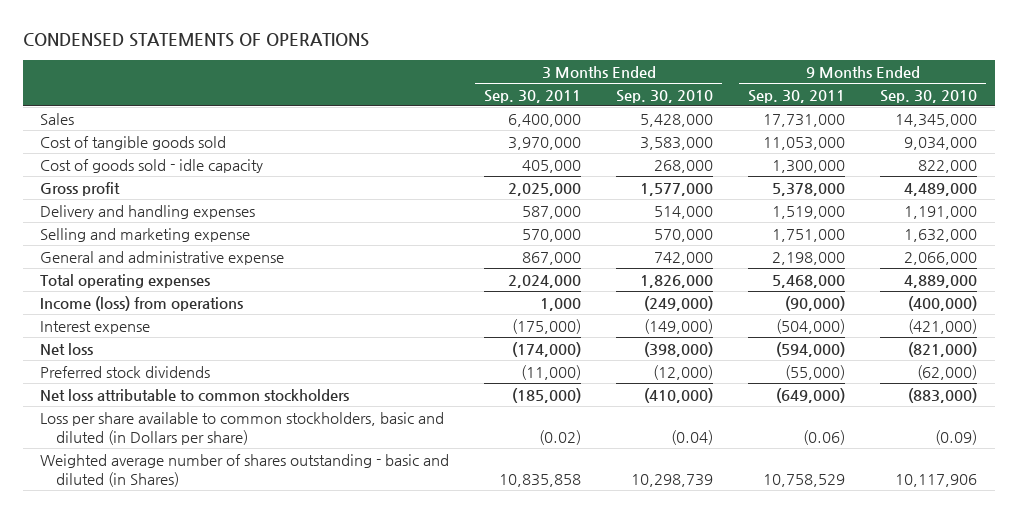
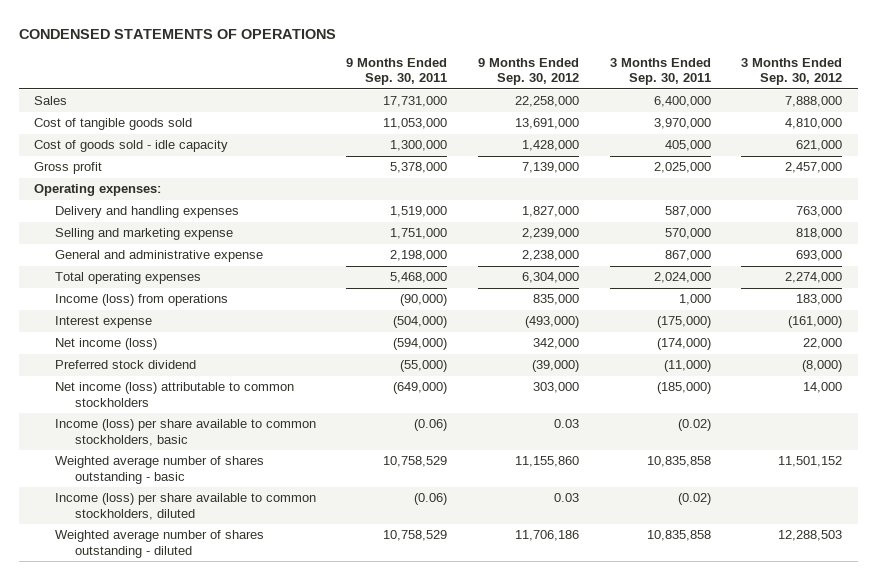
- | 3 Months Ended Sep. 30, 2011 | 3 Months Ended Sep. 30, 2010 | 9 Months Ended Sep. 30, 2011 | 9 Months Ended Sep. 30, 2010
+ | 9 Months Ended Sep. 30, 2011 | 9 Months Ended Sep. 30, 2012 | 3 Months Ended Sep. 30, 2011 | 3 Months Ended Sep. 30, 2012
+ Operating expenses:
- Net loss | (174,000) | (398,000) | (594,000) | (821,000)
- Preferred stock dividends | (11,000) | (12,000) | (55,000) | (62,000)
- Net loss attributable to common stockholders | (185,000) | (410,000) | (649,000) | (883,000)
- Loss per share available to common stockholders, basic and diluted (in Dollars per share) | (0.02) | (0.04) | (0.06) | (0.09)
- Weighted average number of shares outstanding - basic and diluted (in Shares) | 10,835,858 | 10,298,739 | 10,758,529 | 10,117,906
+ Net income (loss) | (594,000) | 342,000 | (174,000) | 22,000
+ Preferred stock dividend | (55,000) | (39,000) | (11,000) | (8,000)
+ Net income (loss) attributable to common stockholders | (649,000) | 303,000 | (185,000) | 14,000
+ Income (loss) per share available to common stockholders, basic | (0.06) | 0.03 | (0.02) |
+ Weighted average number of shares outstanding - basic | 10,758,529 | 11,155,860 | 10,835,858 | 11,501,152
+ Income (loss) per share available to common stockholders, diluted | (0.06) | 0.03 | (0.02) |
+ Weighted average number of shares outstanding - diluted | 10,758,529 | 11,706,186 | 10,835,858 | 12,288,503

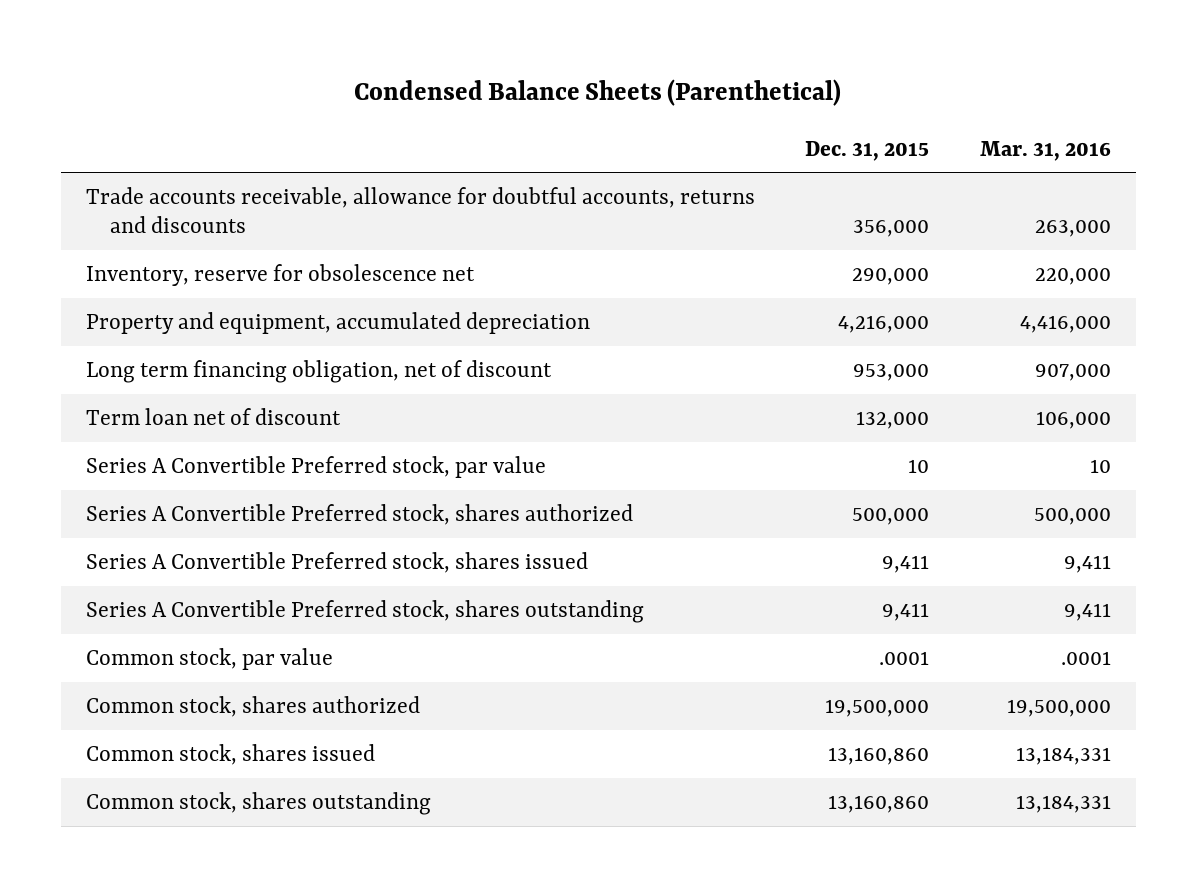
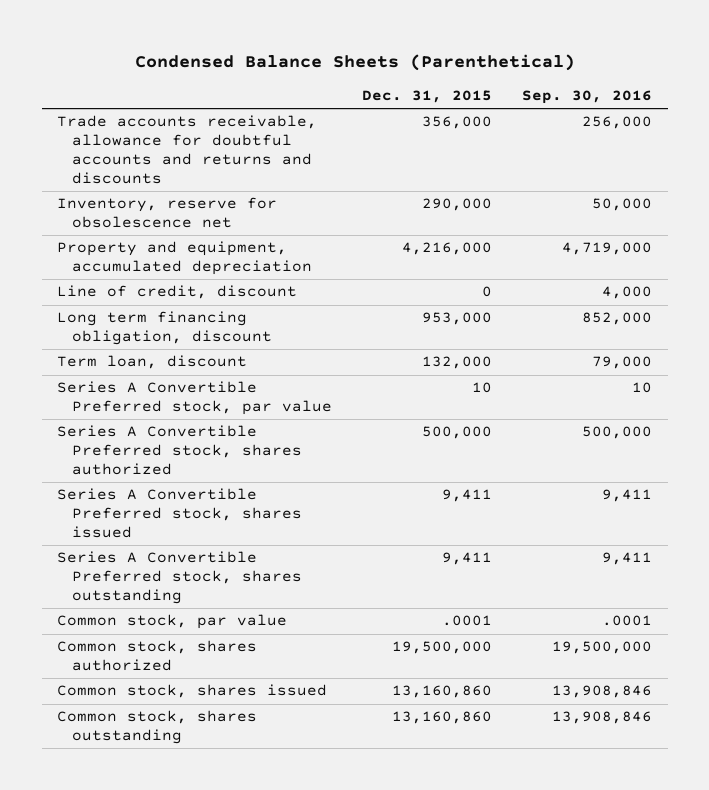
- | Dec. 31, 2015 | Mar. 31, 2016
+ | Dec. 31, 2015 | Sep. 30, 2016
- Trade accounts receivable, allowance for doubtful accounts, returns and discounts | 356,000 | 263,000
+ Trade accounts receivable, allowance for doubtful accounts and returns and discounts | 356,000 | 256,000
- Long term financing obligation, net of discount | 953,000 | 907,000
- Term loan net of discount | 132,000 | 106,000
+ Line of credit, discount | 0 | 4,000
+ Long term financing obligation, discount | 953,000 | 852,000
+ Term loan, discount | 132,000 | 79,000

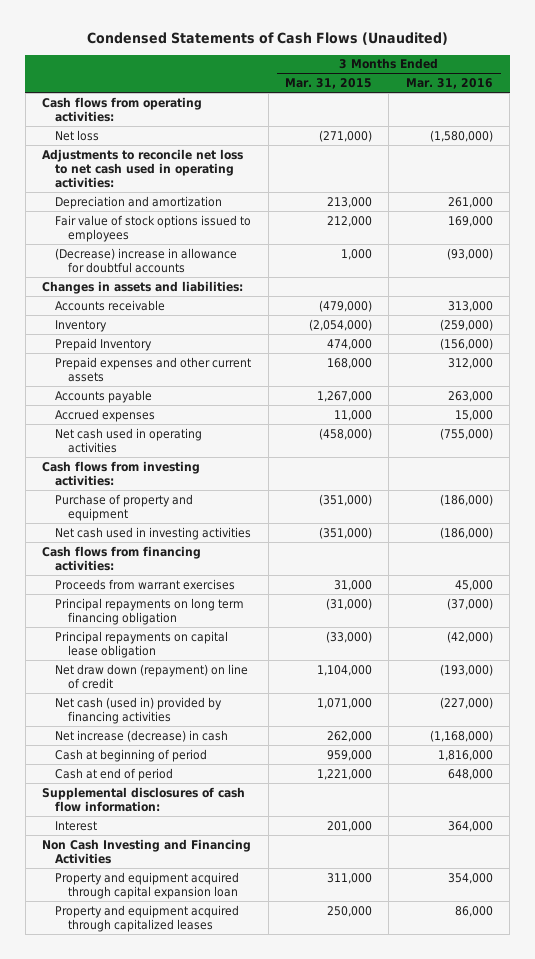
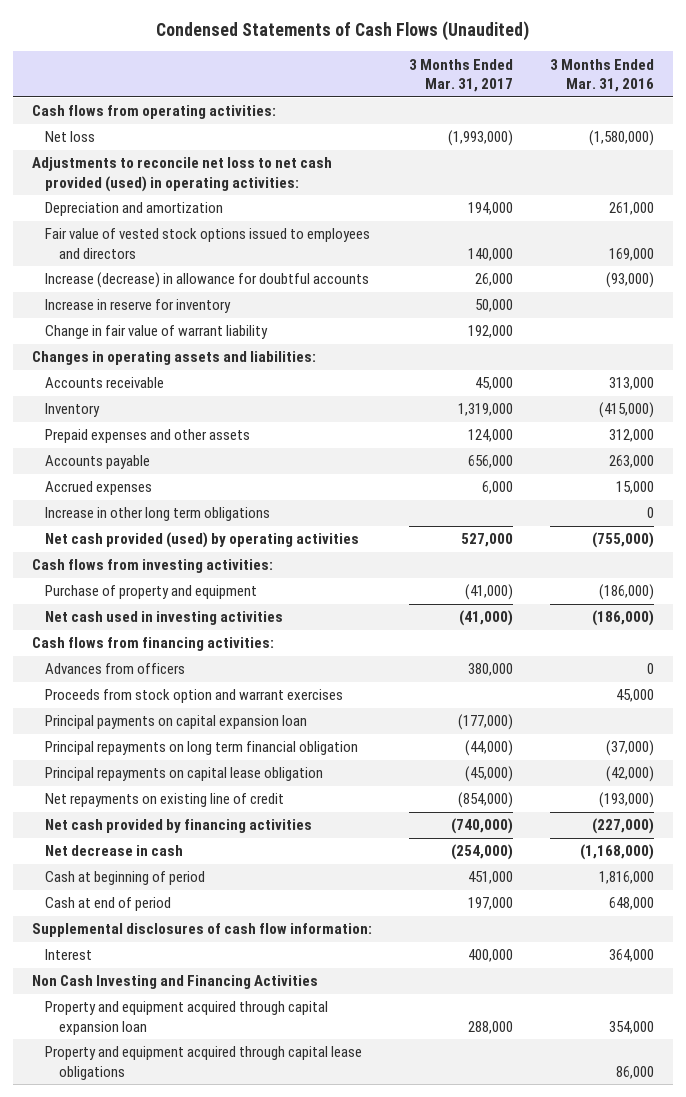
- | 3 Months Ended Mar. 31, 2015 | 3 Months Ended Mar. 31, 2016
+ | 3 Months Ended Mar. 31, 2017 | 3 Months Ended Mar. 31, 2016
- Adjustments to reconcile net loss to net cash used in operating activities:
+ Adjustments to reconcile net loss to net cash provided (used) in operating activities:
- Fair value of stock options issued to employees | 212,000 | 169,000
- (Decrease) increase in allowance for doubtful accounts | 1,000 | (93,000)
- Changes in assets and liabilities:
+ Fair value of vested stock options issued to employees and directors | 140,000 | 169,000
+ Increase (decrease) in allowance for doubtful accounts | 26,000 | (93,000)
+ Increase in reserve for inventory | 50,000 |
+ Change in fair value of warrant liability | 192,000 |
+ Changes in operating assets and liabilities:
- Inventory | (2,054,000) | (259,000)
- Prepaid Inventory | 474,000 | (156,000)
- Prepaid expenses and other current assets | 168,000 | 312,000
+ Inventory | 1,319,000 | (415,000)
+ Prepaid expenses and other assets | 124,000 | 312,000
- Net cash used in operating activities | (458,000) | (755,000)
+ Increase in other long term obligations | | 0
+ Net cash provided (used) by operating activities | 527,000 | (755,000)
- Proceeds from warrant exercises | 31,000 | 45,000
- Principal repayments on long term financing obligation | (31,000) | (37,000)
+ Advances from officers | 380,000 | 0
+ Proceeds from stock option and warrant exercises | | 45,000
+ Principal payments on capital expansion loan | (177,000) |
+ Principal repayments on long term financial obligation | (44,000) | (37,000)
- Net draw down (repayment) on line of credit | 1,104,000 | (193,000)
- Net cash (used in) provided by financing activities | 1,071,000 | (227,000)
- Net increase (decrease) in cash | 262,000 | (1,168,000)
+ Net repayments on existing line of credit | (854,000) | (193,000)
+ Net cash provided by financing activities | (740,000) | (227,000)
+ Net decrease in cash | (254,000) | (1,168,000)
- Property and equipment acquired through capitalized leases | 250,000 | 86,000
+ Property and equipment acquired through capital lease obligations | | 86,000

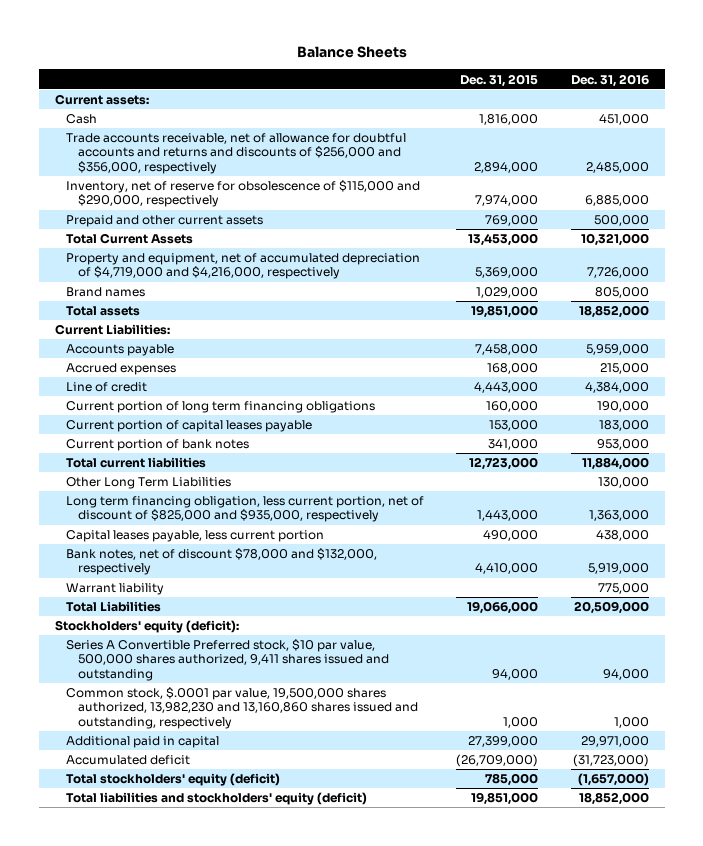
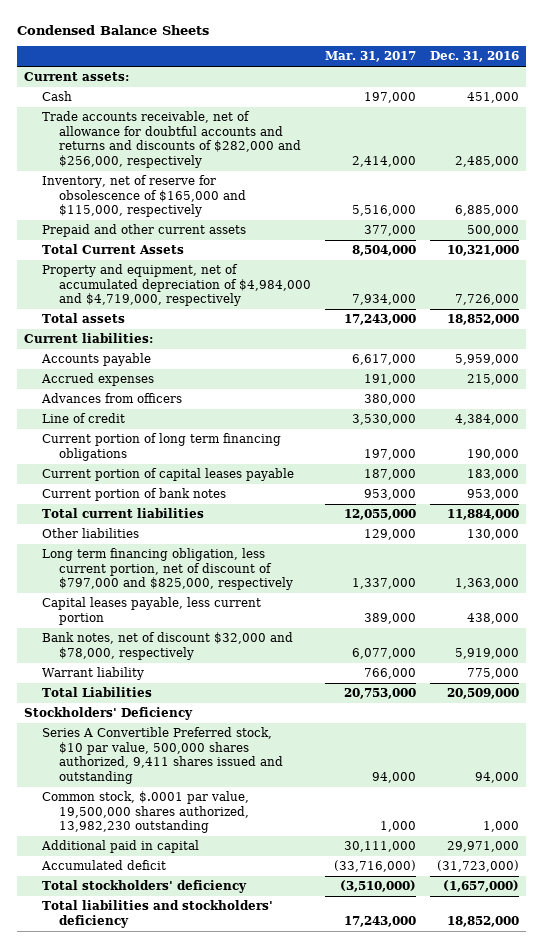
- Balance Sheets
+ Condensed Balance Sheets
- | Dec. 31, 2015 | Dec. 31, 2016
+ | Mar. 31, 2017 | Dec. 31, 2016
- Trade accounts receivable, net of allowance for doubtful accounts and returns and discounts of $256,000 and $356,000, respectively | 2,894,000 | 2,485,000
- Inventory, net of reserve for obsolescence of $115,000 and $290,000, respectively | 7,974,000 | 6,885,000
+ Trade accounts receivable, net of allowance for doubtful accounts and returns and discounts of $282,000 and $256,000, respectively | 2,414,000 | 2,485,000
+ Inventory, net of reserve for obsolescence of $165,000 and $115,000, respectively | 5,516,000 | 6,885,000
- Property and equipment, net of accumulated depreciation of $4,719,000 and $4,216,000, respectively | 5,369,000 | 7,726,000
- Brand names | 1,029,000 | 805,000
+ Property and equipment, net of accumulated depreciation of $4,984,000 and $4,719,000, respectively | 7,934,000 | 7,726,000
- Current Liabilities:
+ Current liabilities:
+ Advances from officers | 380,000 |
- Other Long Term Liabilities | | 130,000
- Long term financing obligation, less current portion, net of discount of $825,000 and $935,000, respectively | 1,443,000 | 1,363,000
+ Other liabilities | 129,000 | 130,000
+ Long term financing obligation, less current portion, net of discount of $797,000 and $825,000, respectively | 1,337,000 | 1,363,000
- Bank notes, net of discount $78,000 and $132,000, respectively | 4,410,000 | 5,919,000
+ Bank notes, net of discount $32,000 and $78,000, respectively | 6,077,000 | 5,919,000
- Stockholders' equity (deficit):
+ Stockholders' Deficiency
- Common stock, $.0001 par value, 19,500,000 shares authorized, 13,982,230 and 13,160,860 shares issued and outstanding, respectively | 1,000 | 1,000
+ Common stock, $.0001 par value, 19,500,000 shares authorized, 13,982,230 outstanding | 1,000 | 1,000
- Total stockholders' equity (deficit) | 785,000 | (1,657,000)
- Total liabilities and stockholders' equity (deficit) | 19,851,000 | 18,852,000
+ Total stockholders' deficiency | (3,510,000) | (1,657,000)
+ Total liabilities and stockholders' deficiency | 17,243,000 | 18,852,000

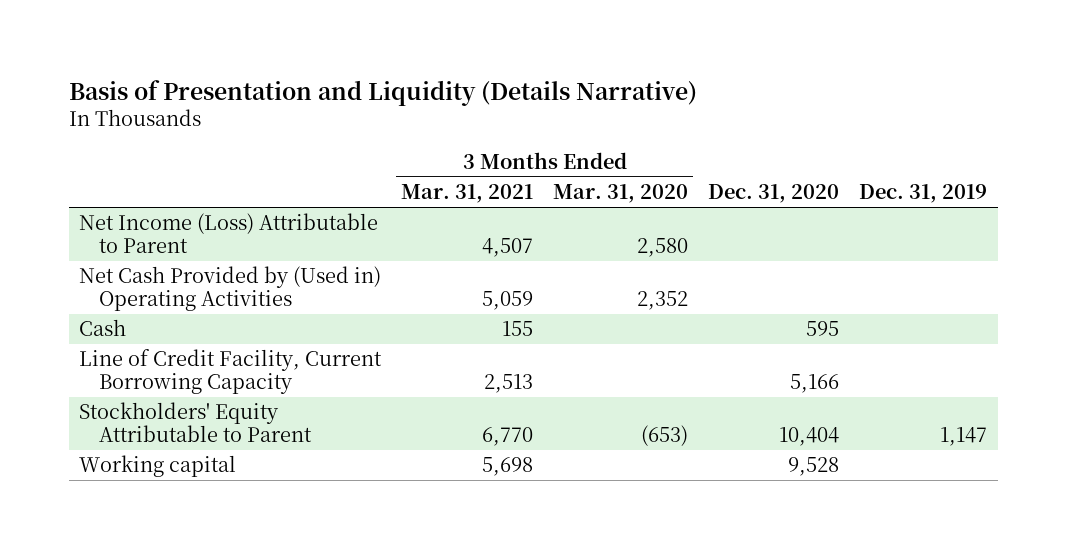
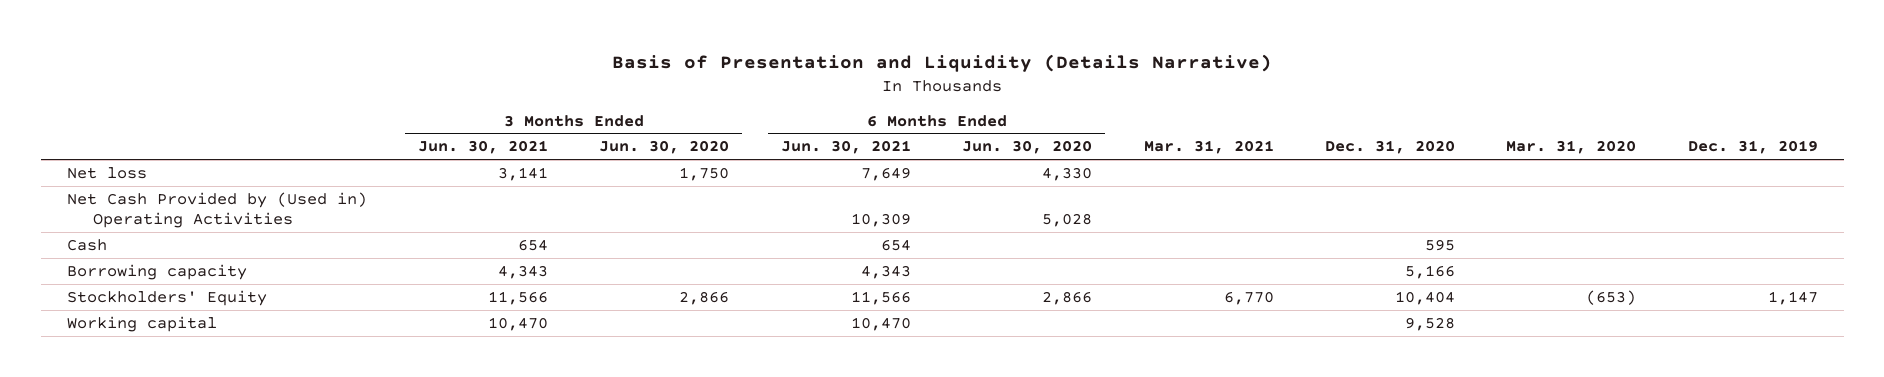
- | 3 Months Ended Mar. 31, 2021 | 3 Months Ended Mar. 31, 2020 | Dec. 31, 2020 | Dec. 31, 2019
+ | 3 Months Ended Jun. 30, 2021 | 3 Months Ended Jun. 30, 2020 | 6 Months Ended Jun. 30, 2021 | 6 Months Ended Jun. 30, 2020 | Mar. 31, 2021 | Dec. 31, 2020 | Mar. 31, 2020 | Dec. 31, 2019
- Net Income (Loss) Attributable to Parent | 4,507 | 2,580 | |
+ Net loss | 3,141 | 1,750 | 7,649 | 4,330 | | | |
- Line of Credit Facility, Current Borrowing Capacity | 2,513 | | 5,166 |
- Stockholders' Equity Attributable to Parent | 6,770 | (653) | 10,404 | 1,147
+ Borrowing capacity | 4,343 | | 4,343 | | | 5,166 | |
+ Stockholders' Equity | 11,566 | 2,866 | 11,566 | 2,866 | 6,770 | 10,404 | (653) | 1,147

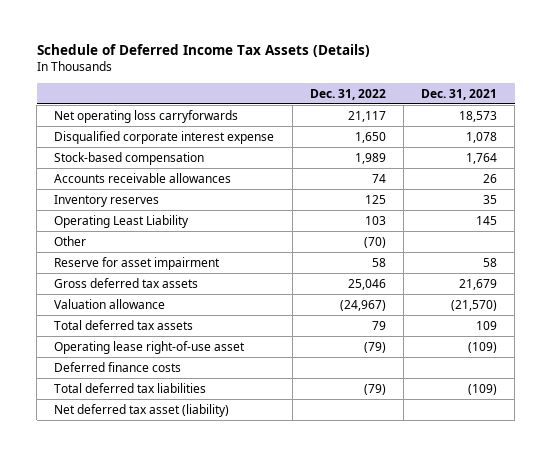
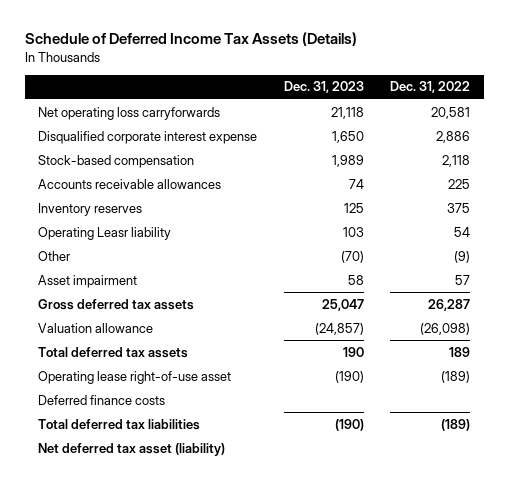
- | Dec. 31, 2022 | Dec. 31, 2021
+ | Dec. 31, 2023 | Dec. 31, 2022
- Net operating loss carryforwards | 21,117 | 18,573
- Disqualified corporate interest expense | 1,650 | 1,078
- Stock-based compensation | 1,989 | 1,764
- Accounts receivable allowances | 74 | 26
- Inventory reserves | 125 | 35
- Operating Least Liability | 103 | 145
- Other | (70) |
- Reserve for asset impairment | 58 | 58
- Gross deferred tax assets | 25,046 | 21,679
- Valuation allowance | (24,967) | (21,570)
- Total deferred tax assets | 79 | 109
- Operating lease right-of-use asset | (79) | (109)
+ Net operating loss carryforwards | 21,118 | 20,581
+ Disqualified corporate interest expense | 1,650 | 2,886
+ Stock-based compensation | 1,989 | 2,118
+ Accounts receivable allowances | 74 | 225
+ Inventory reserves | 125 | 375
+ Operating Leasr liability | 103 | 54
+ Other | (70) | (9)
+ Asset impairment | 58 | 57
+ Gross deferred tax assets | 25,047 | 26,287
+ Valuation allowance | (24,857) | (26,098)
+ Total deferred tax assets | 190 | 189
+ Operating lease right-of-use asset | (190) | (189)
- Total deferred tax liabilities | (79) | (109)
+ Total deferred tax liabilities | (190) | (189)

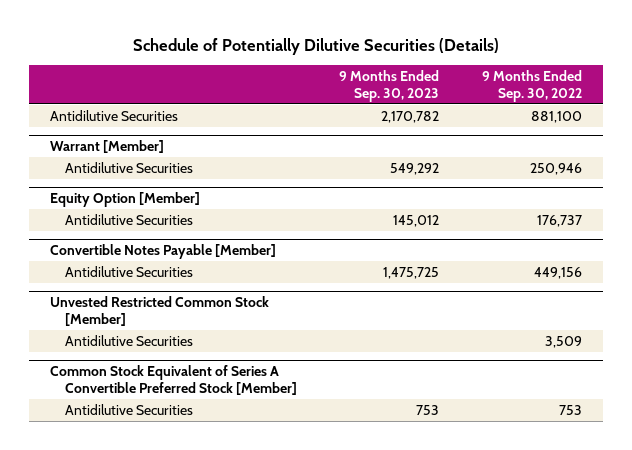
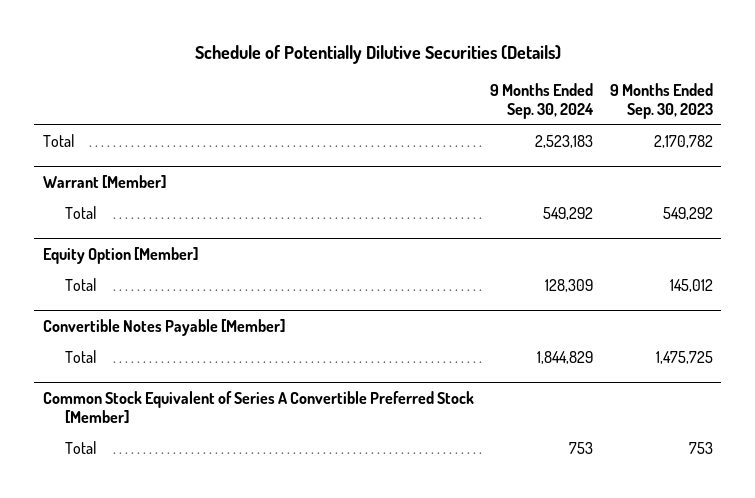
- | 9 Months Ended Sep. 30, 2023 | 9 Months Ended Sep. 30, 2022
+ | 9 Months Ended Sep. 30, 2024 | 9 Months Ended Sep. 30, 2023
- Antidilutive Securities | 2,170,782 | 881,100
+ Total | 2,523,183 | 2,170,782
@ Warrant [Member]
- Antidilutive Securities | 549,292 | 250,946
+ Total | 549,292 | 549,292
@ Equity Option [Member]
- Antidilutive Securities | 145,012 | 176,737
+ Total | 128,309 | 145,012
@ Convertible Notes Payable [Member]
- Antidilutive Securities | 1,475,725 | 449,156
- Unvested Restricted Common Stock [Member]
- Antidilutive Securities | | 3,509
@ Convertible Notes Payable [Member]
+ Total | 1,844,829 | 1,475,725
@ Common Stock Equivalent of Series A Convertible Preferred Stock [Member]
- Antidilutive Securities | 753 | 753
+ Total | 753 | 753

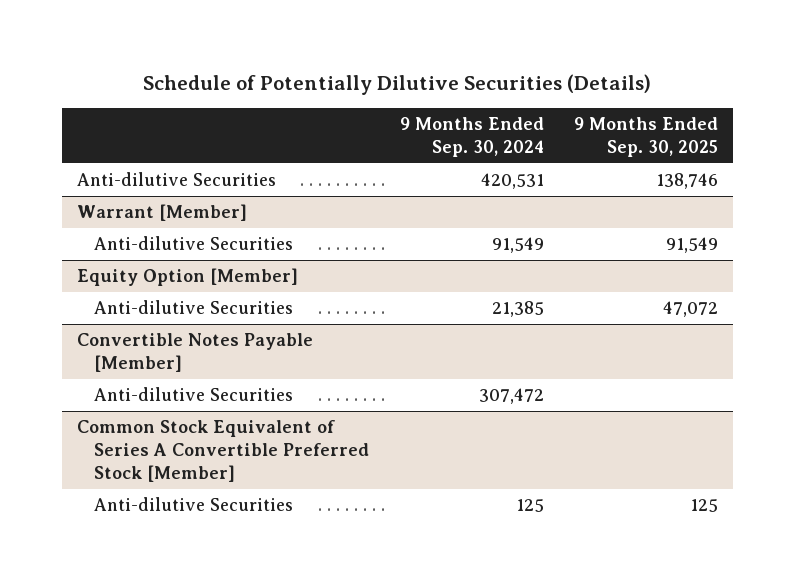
- | 9 Months Ended Sep. 30, 2024 | 9 Months Ended Sep. 30, 2023
+ | 9 Months Ended Sep. 30, 2024 | 9 Months Ended Sep. 30, 2025
- Total | 2,523,183 | 2,170,782
+ Anti-dilutive Securities | 420,531 | 138,746
@ Warrant [Member]
- Total | 549,292 | 549,292
+ Anti-dilutive Securities | 91,549 | 91,549
@ Equity Option [Member]
- Total | 128,309 | 145,012
+ Anti-dilutive Securities | 21,385 | 47,072
@ Convertible Notes Payable [Member]
- Total | 1,844,829 | 1,475,725
+ Anti-dilutive Securities | 307,472 |
@ Common Stock Equivalent of Series A Convertible Preferred Stock [Member]
- Total | 753 | 753
+ Anti-dilutive Securities | 125 | 125

